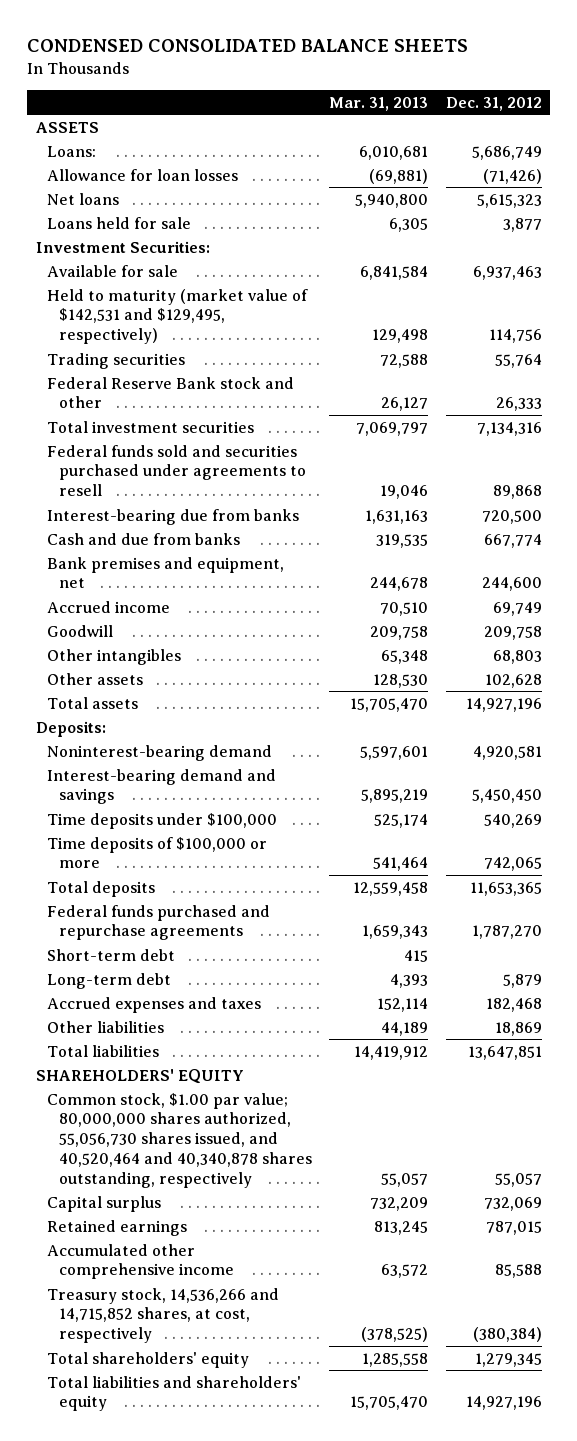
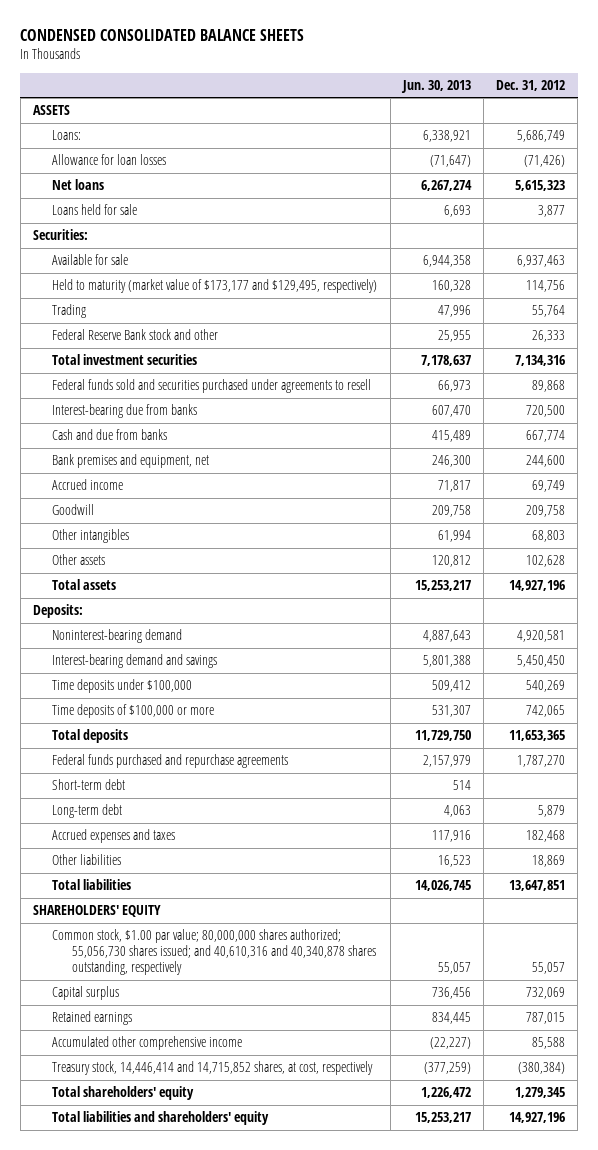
- | Mar. 31, 2013 | Dec. 31, 2012
+ | Jun. 30, 2013 | Dec. 31, 2012
- Investment Securities:
+ Securities:
- Held to maturity (market value of $142,531 and $129,495, respectively) | 129,498 | 114,756
- Trading securities | 72,588 | 55,764
+ Held to maturity (market value of $173,177 and $129,495, respectively) | 160,328 | 114,756
+ Trading | 47,996 | 55,764
- Common stock, $1.00 par value; 80,000,000 shares authorized, 55,056,730 shares issued, and 40,520,464 and 40,340,878 shares outstanding, respectively | 55,057 | 55,057
+ Common stock, $1.00 par value; 80,000,000 shares authorized; 55,056,730 shares issued; and 40,610,316 and 40,340,878 shares outstanding, respectively | 55,057 | 55,057
- Treasury stock, 14,536,266 and 14,715,852 shares, at cost, respectively | (378,525) | (380,384)
+ Treasury stock, 14,446,414 and 14,715,852 shares, at cost, respectively | (377,259) | (380,384)

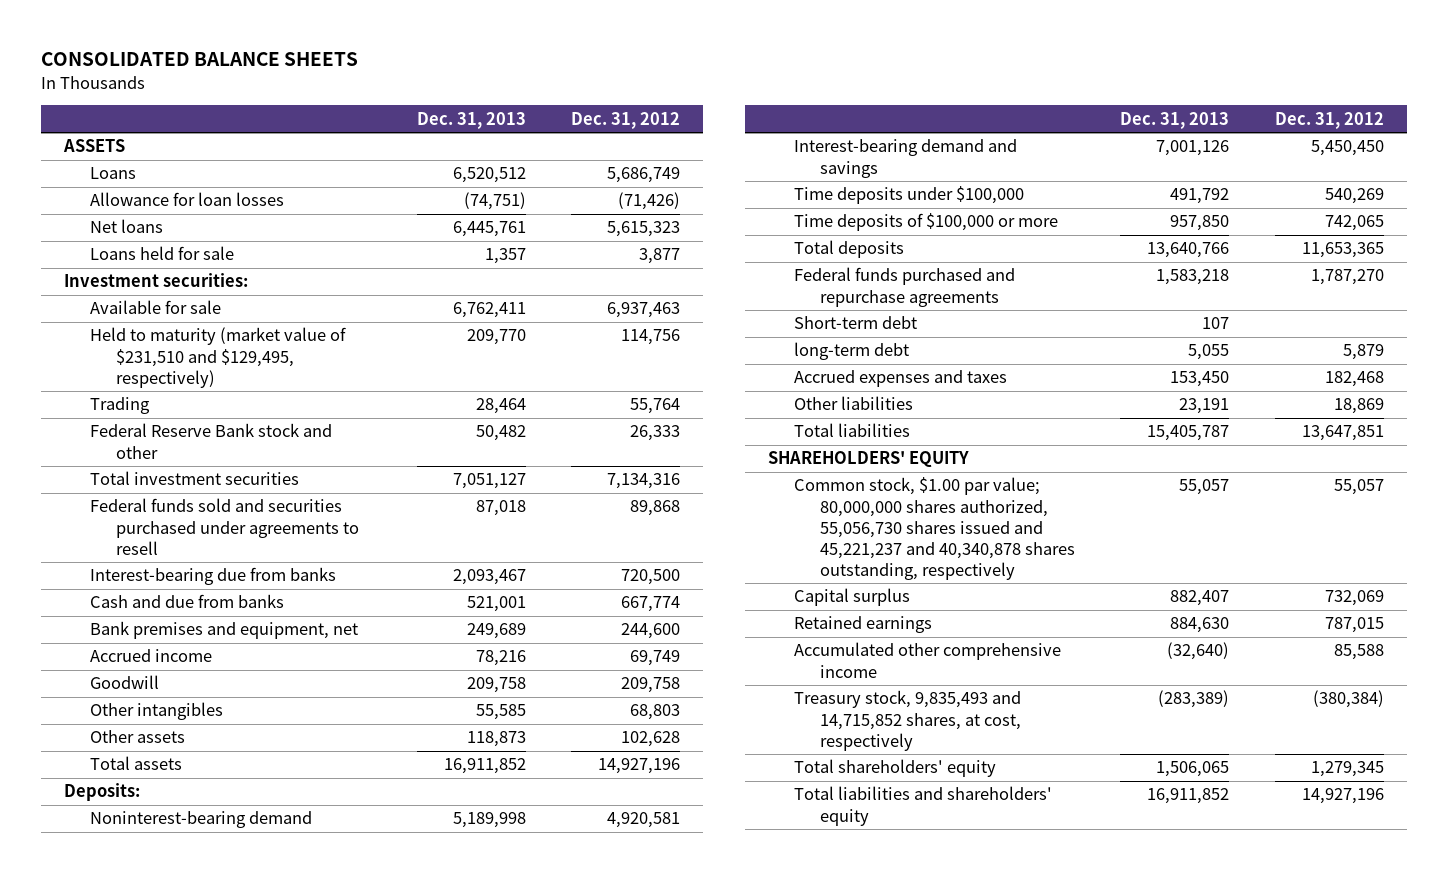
- CONDENSED CONSOLIDATED BALANCE SHEETS
+ CONSOLIDATED BALANCE SHEETS
- | Jun. 30, 2013 | Dec. 31, 2012
+ | Dec. 31, 2013 | Dec. 31, 2012
- Loans: | 6,338,921 | 5,686,749
+ Loans | 6,520,512 | 5,686,749
- Securities:
+ Investment securities:
- Held to maturity (market value of $173,177 and $129,495, respectively) | 160,328 | 114,756
+ Held to maturity (market value of $231,510 and $129,495, respectively) | 209,770 | 114,756
- Long-term debt | 4,063 | 5,879
+ long-term debt | 5,055 | 5,879
- Common stock, $1.00 par value; 80,000,000 shares authorized; 55,056,730 shares issued; and 40,610,316 and 40,340,878 shares outstanding, respectively | 55,057 | 55,057
+ Common stock, $1.00 par value; 80,000,000 shares authorized, 55,056,730 shares issued and 45,221,237 and 40,340,878 shares outstanding, respectively | 55,057 | 55,057
- Treasury stock, 14,446,414 and 14,715,852 shares, at cost, respectively | (377,259) | (380,384)
+ Treasury stock, 9,835,493 and 14,715,852 shares, at cost, respectively | (283,389) | (380,384)

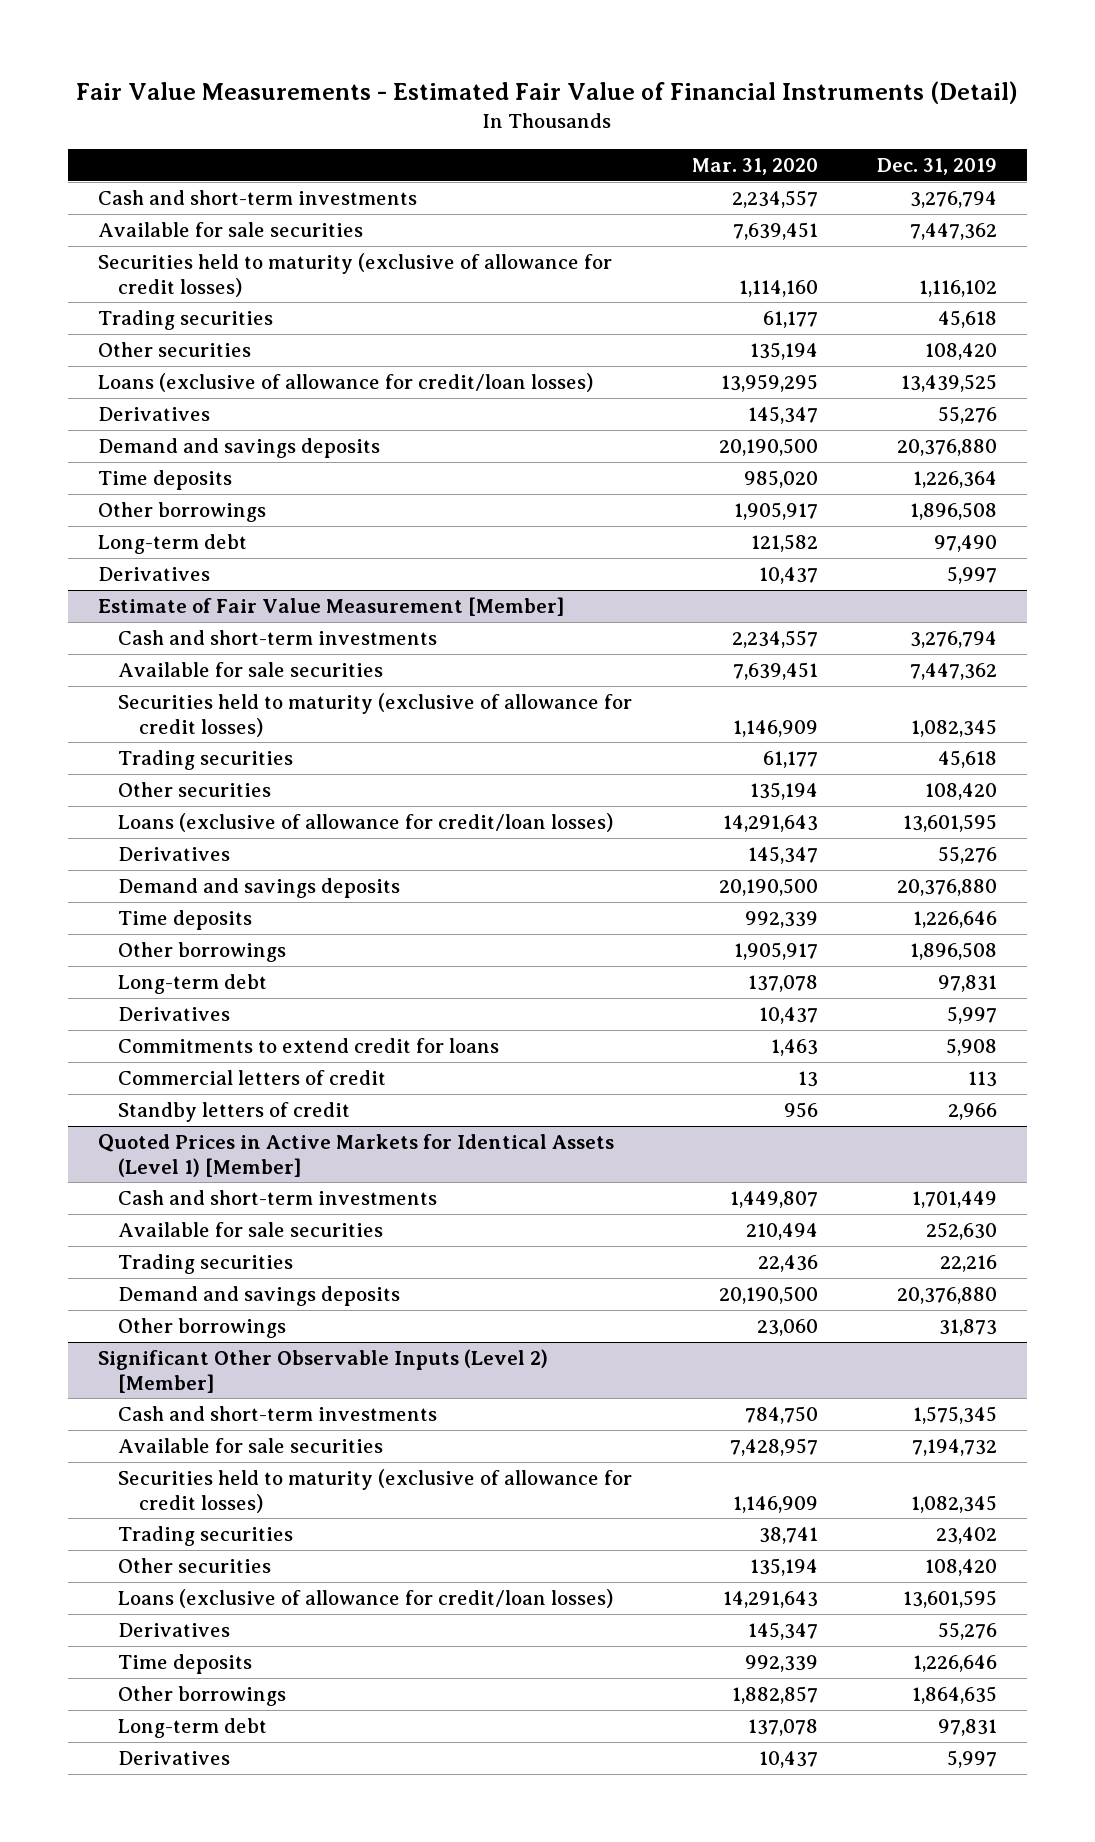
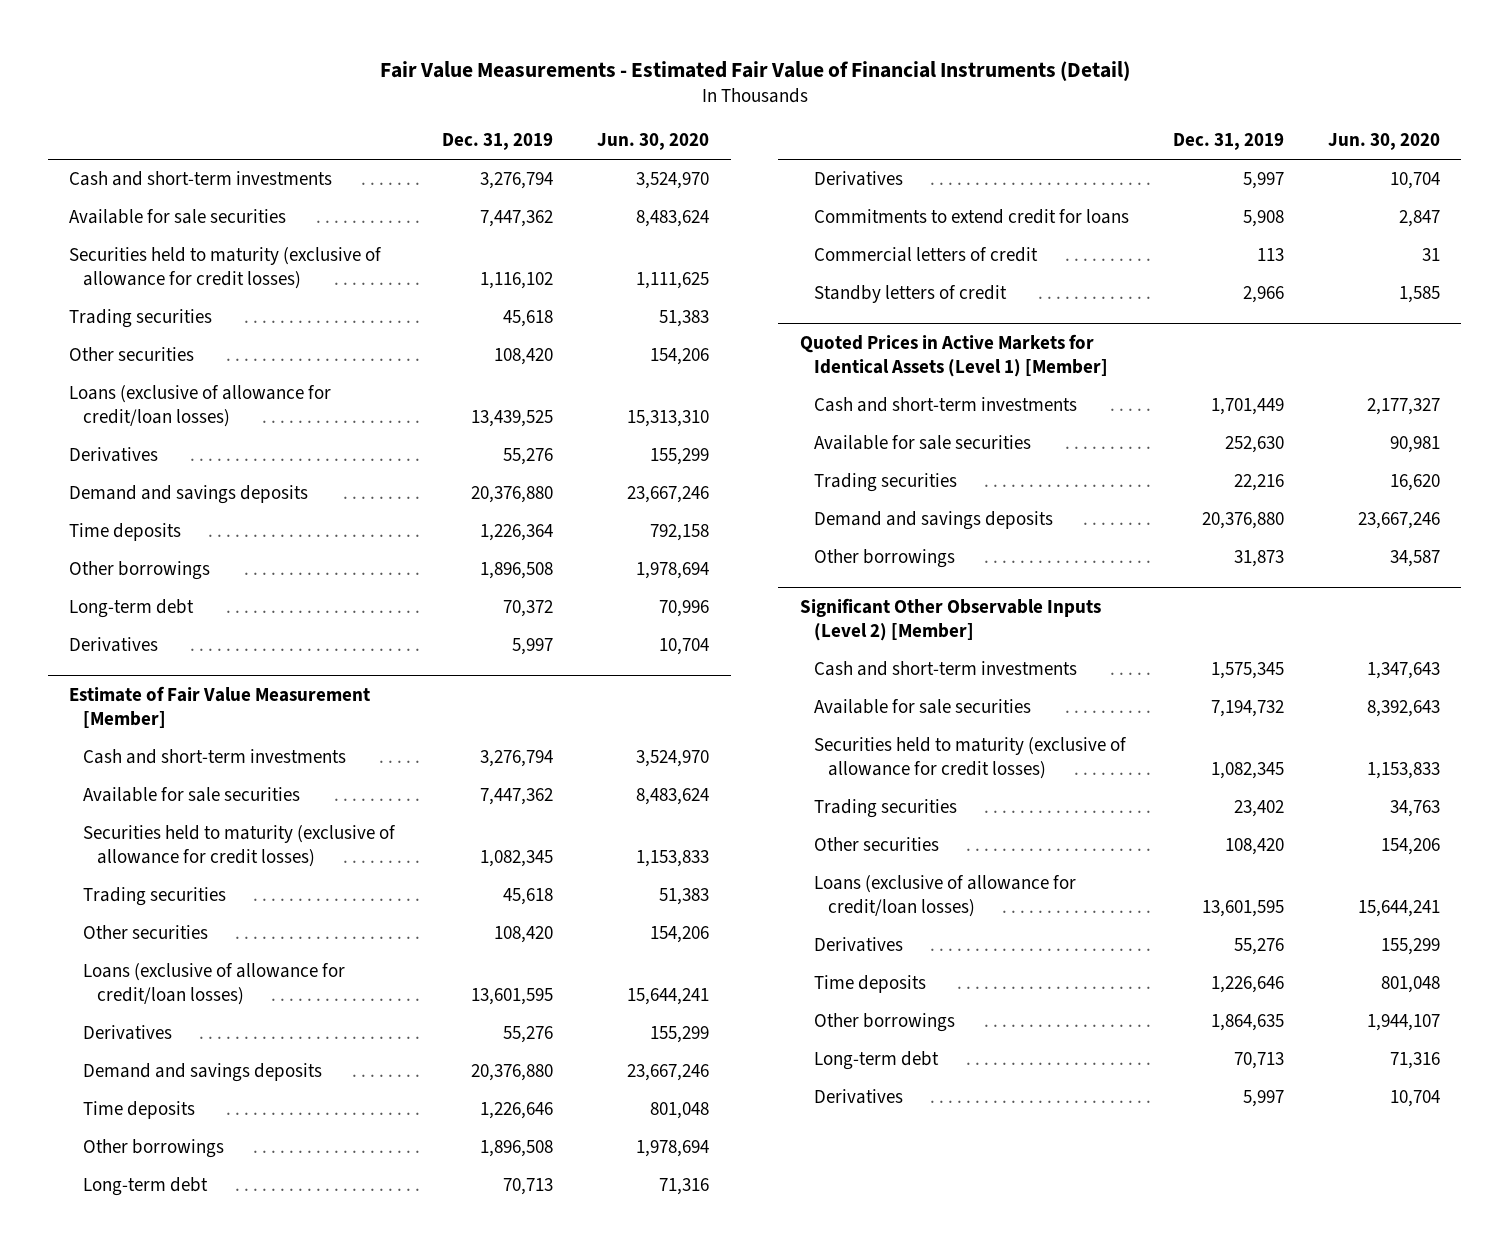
- | Mar. 31, 2020 | Dec. 31, 2019
+ | Dec. 31, 2019 | Jun. 30, 2020
- Long-term debt | 121,582 | 97,490
+ Long-term debt | 70,372 | 70,996
@ Estimate of Fair Value Measurement [Member]
- Long-term debt | 137,078 | 97,831
+ Long-term debt | 70,713 | 71,316
@ Significant Other Observable Inputs (Level 2) [Member]
- Long-term debt | 137,078 | 97,831
+ Long-term debt | 70,713 | 71,316

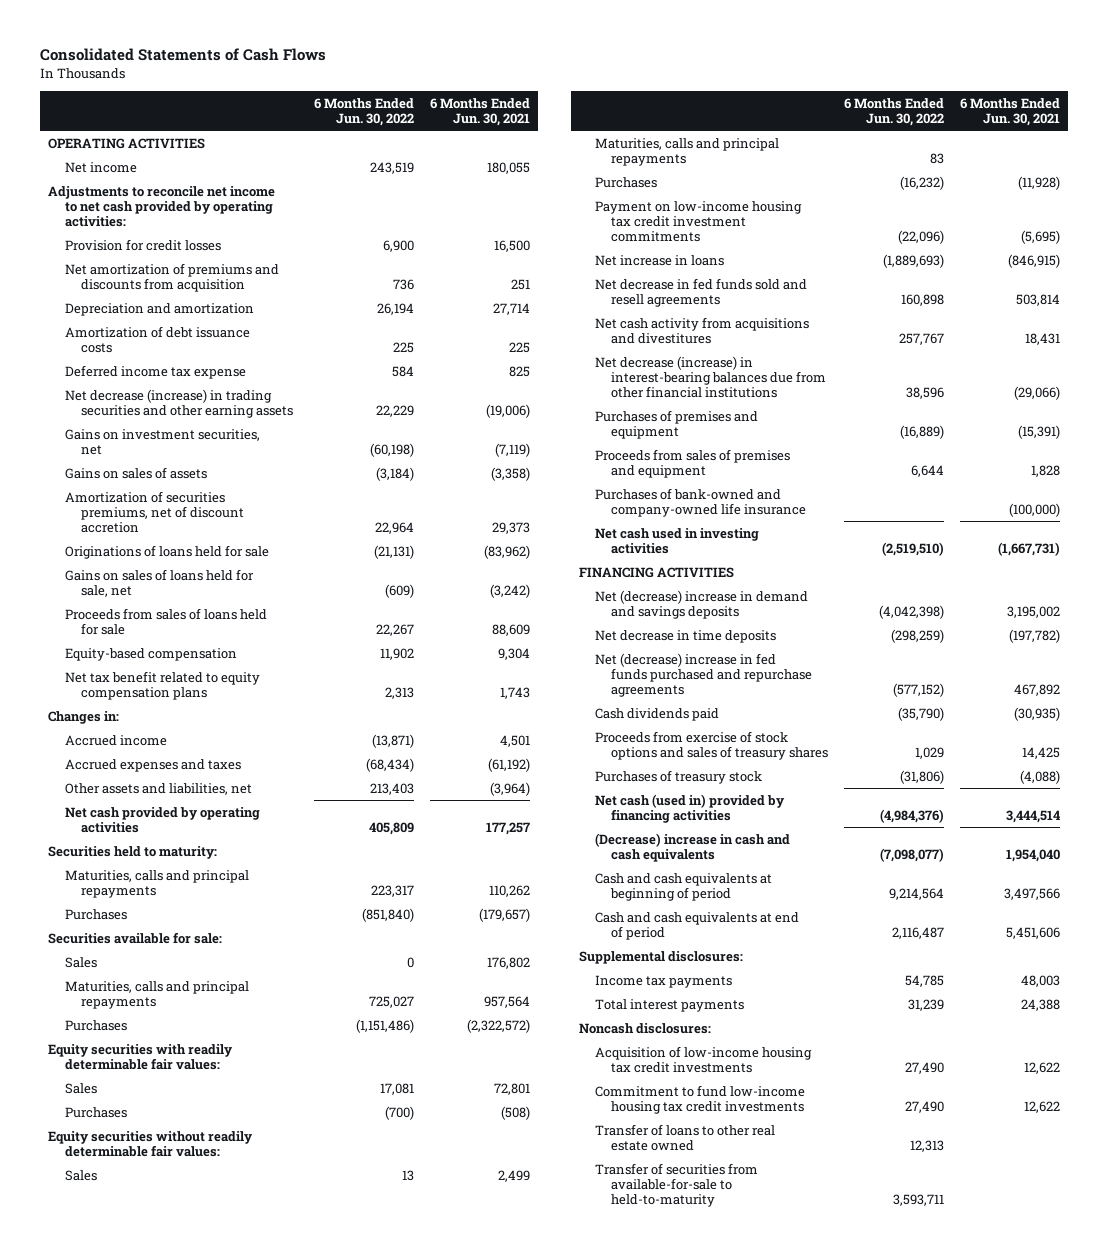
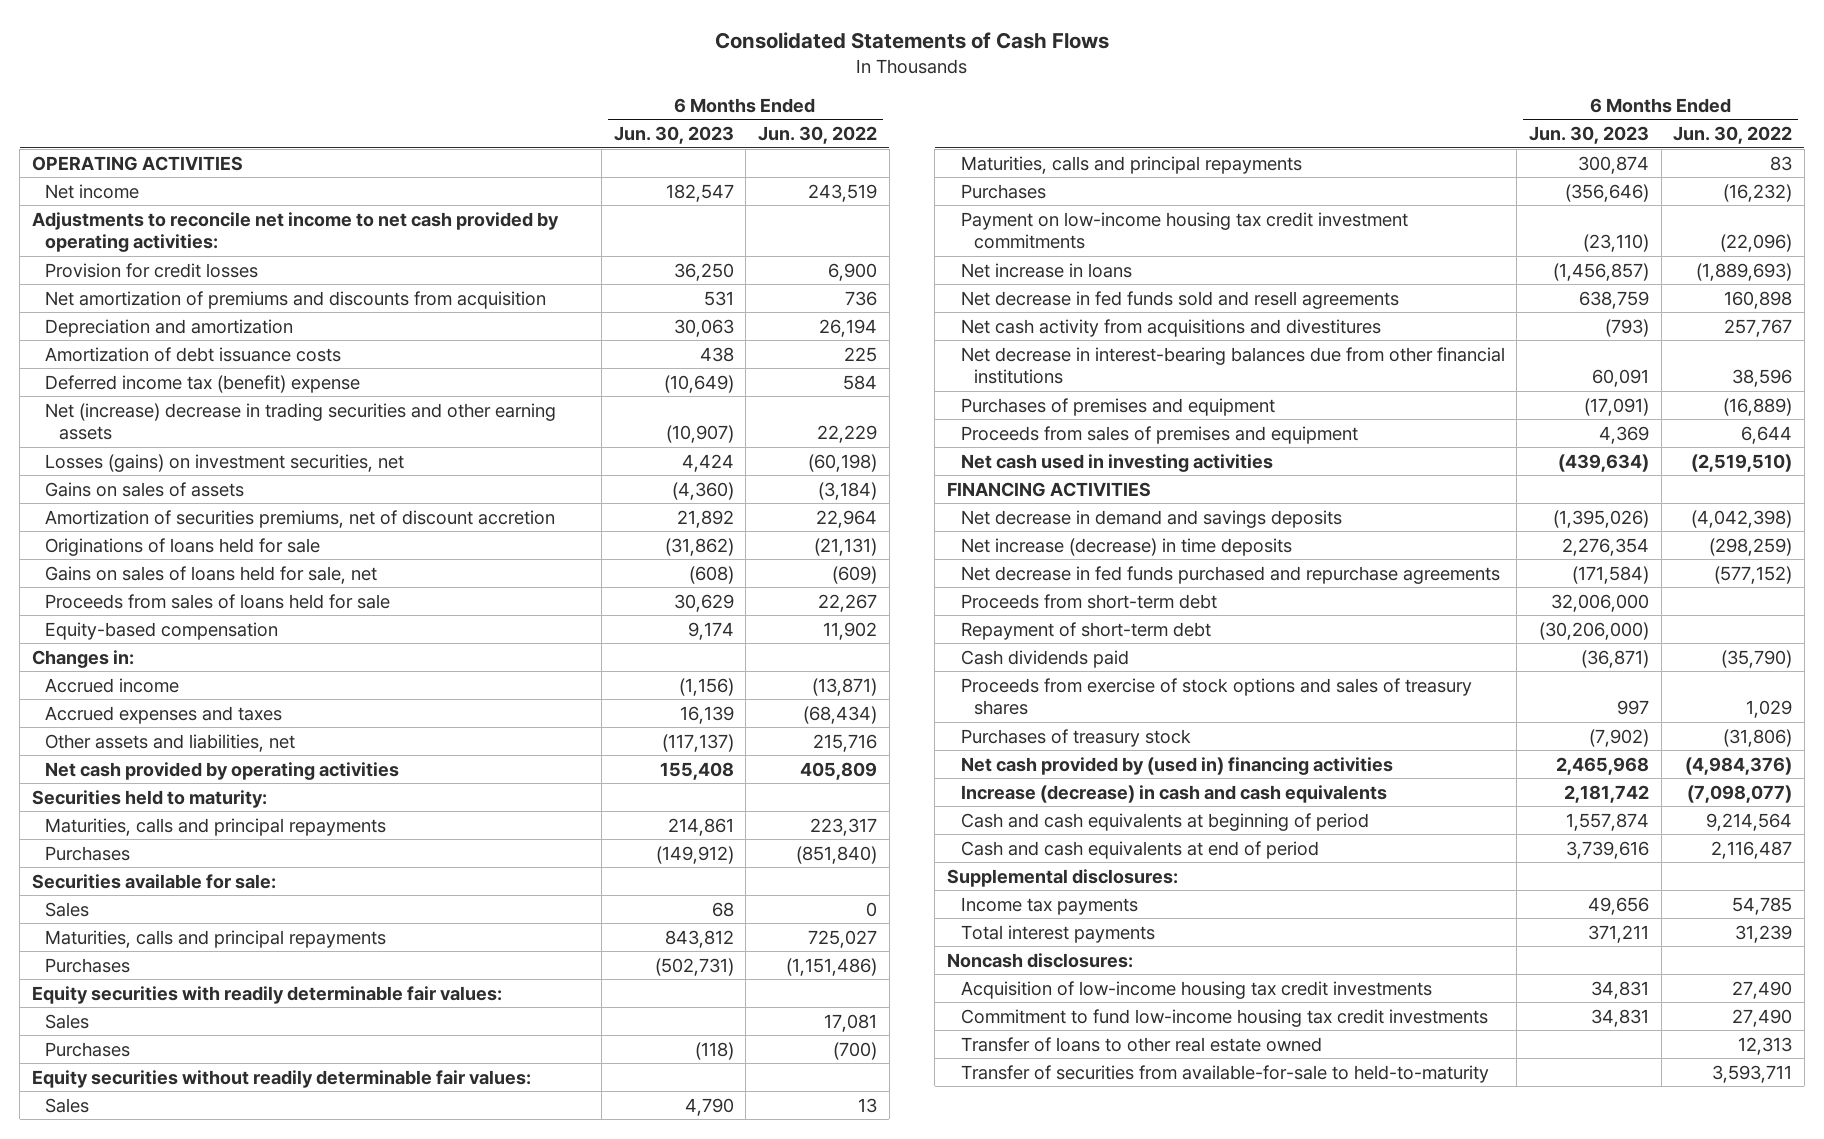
- | 6 Months Ended Jun. 30, 2022 | 6 Months Ended Jun. 30, 2021
+ | 6 Months Ended Jun. 30, 2023 | 6 Months Ended Jun. 30, 2022
- Deferred income tax expense | 584 | 825
- Net decrease (increase) in trading securities and other earning assets | 22,229 | (19,006)
- Gains on investment securities, net | (60,198) | (7,119)
+ Deferred income tax (benefit) expense | (10,649) | 584
+ Net (increase) decrease in trading securities and other earning assets | (10,907) | 22,229
+ Losses (gains) on investment securities, net | 4,424 | (60,198)
- Net tax benefit related to equity compensation plans | 2,313 | 1,743
- Other assets and liabilities, net | 213,403 | (3,964)
+ Other assets and liabilities, net | (117,137) | 215,716
- Net decrease (increase) in interest-bearing balances due from other financial institutions | 38,596 | (29,066)
+ Net decrease in interest-bearing balances due from other financial institutions | 60,091 | 38,596
- Purchases of bank-owned and company-owned life insurance | | (100,000)
- Net (decrease) increase in demand and savings deposits | (4,042,398) | 3,195,002
- Net decrease in time deposits | (298,259) | (197,782)
- Net (decrease) increase in fed funds purchased and repurchase agreements | (577,152) | 467,892
+ Net decrease in demand and savings deposits | (1,395,026) | (4,042,398)
+ Net increase (decrease) in time deposits | 2,276,354 | (298,259)
+ Net decrease in fed funds purchased and repurchase agreements | (171,584) | (577,152)
+ Proceeds from short-term debt | 32,006,000 |
+ Repayment of short-term debt | (30,206,000) |
- Net cash (used in) provided by financing activities | (4,984,376) | 3,444,514
- (Decrease) increase in cash and cash equivalents | (7,098,077) | 1,954,040
+ Net cash provided by (used in) financing activities | 2,465,968 | (4,984,376)
+ Increase (decrease) in cash and cash equivalents | 2,181,742 | (7,098,077)

